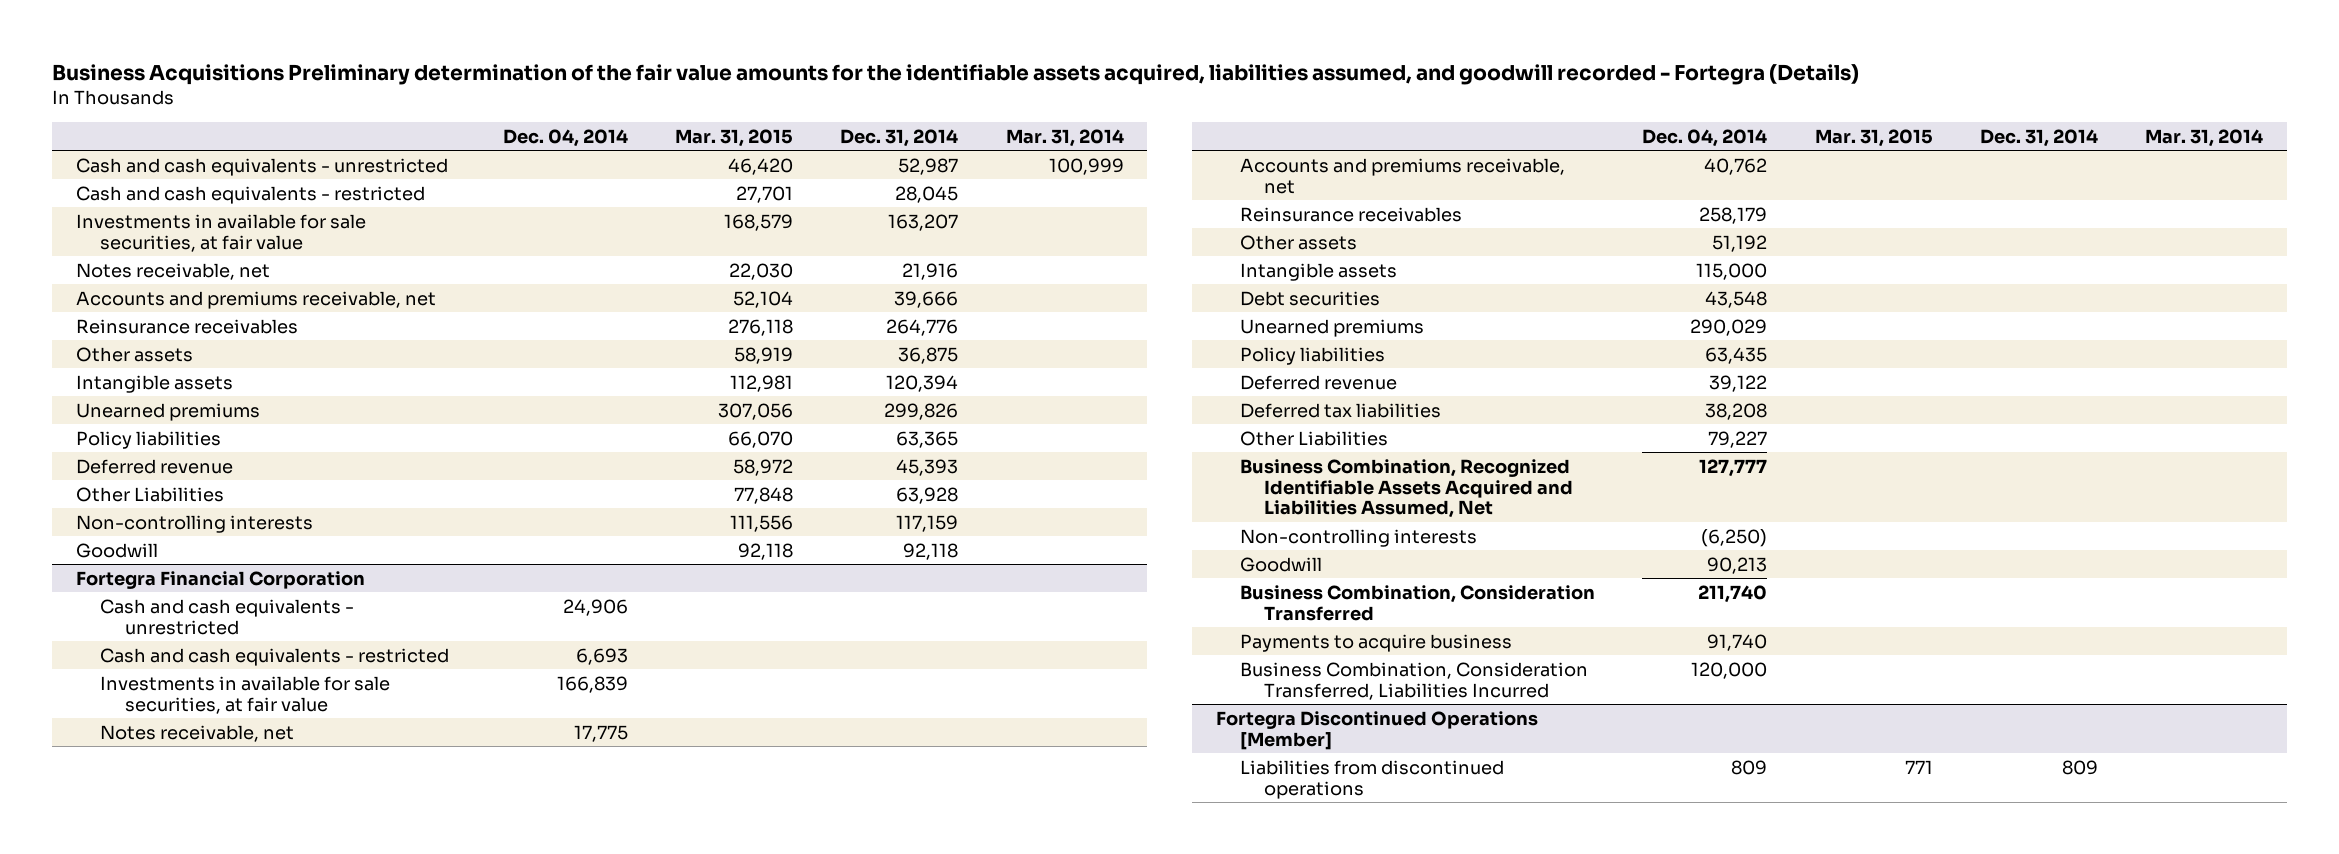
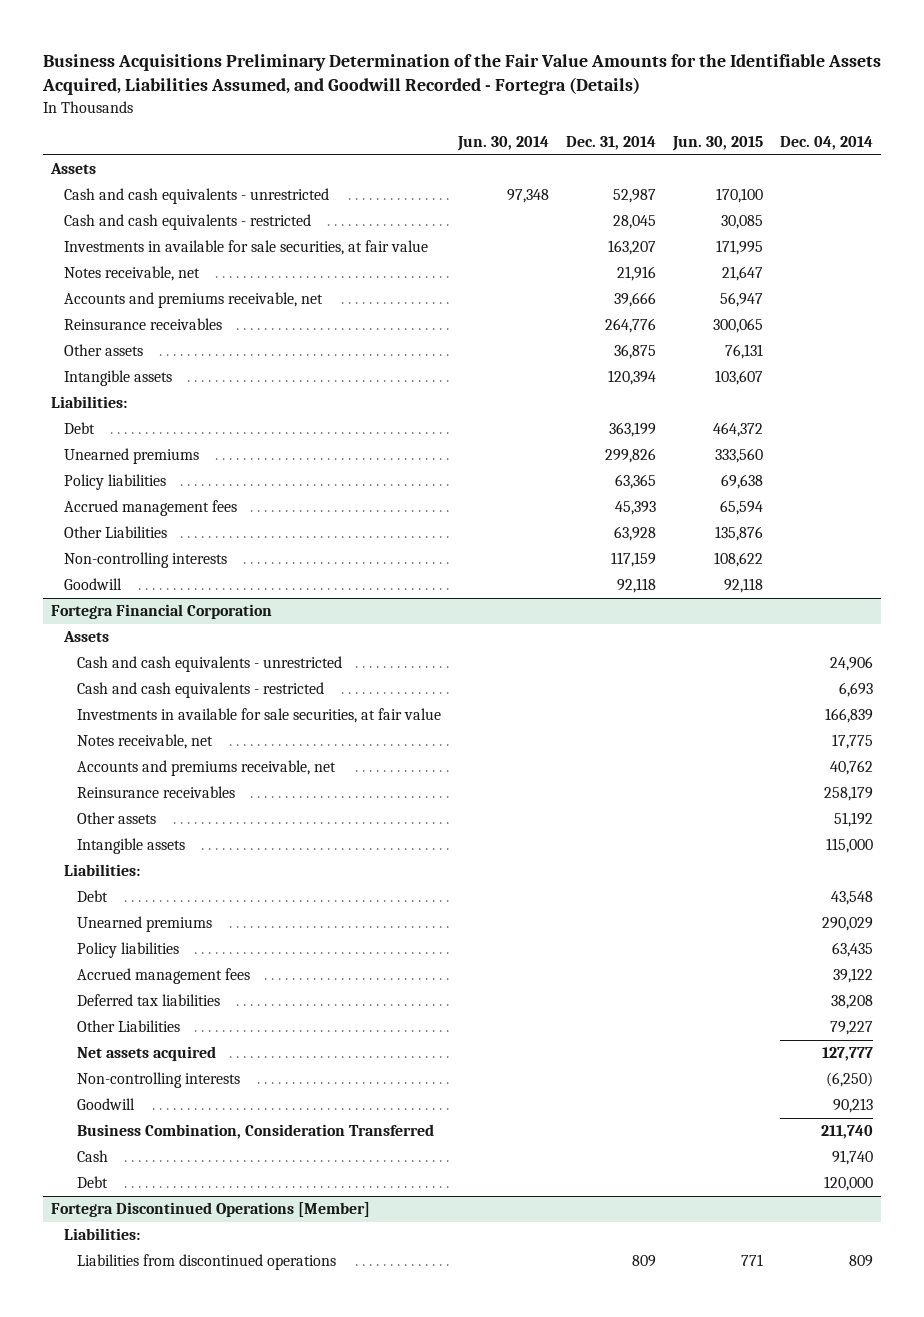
- Business Acquisitions Preliminary determination of the fair value amounts for the identifiable assets acquired, liabilities assumed, and goodwill recorded - Fortegra (Details)
+ Business Acquisitions Preliminary Determination of the Fair Value Amounts for the Identifiable Assets Acquired, Liabilities Assumed, and Goodwill Recorded - Fortegra (Details)
- | Dec. 04, 2014 | Mar. 31, 2015 | Dec. 31, 2014 | Mar. 31, 2014
+ | Jun. 30, 2014 | Dec. 31, 2014 | Jun. 30, 2015 | Dec. 04, 2014
+ Assets
+ Liabilities:
+ Debt | | 363,199 | 464,372 |
- Deferred revenue | | 58,972 | 45,393 |
+ Accrued management fees | | 45,393 | 65,594 |
@ Fortegra Financial Corporation
+ Assets
- Debt securities | 43,548 | | |
+ Liabilities:
+ Debt | | | | 43,548
- Deferred revenue | 39,122 | | |
+ Accrued management fees | | | | 39,122
- Business Combination, Recognized Identifiable Assets Acquired and Liabilities Assumed, Net | 127,777 | | |
+ Net assets acquired | | | | 127,777
- Payments to acquire business | 91,740 | | |
- Business Combination, Consideration Transferred, Liabilities Incurred | 120,000 | | |
+ Cash | | | | 91,740
+ Debt | | | | 120,000
@ Fortegra Discontinued Operations [Member]
+ Liabilities:

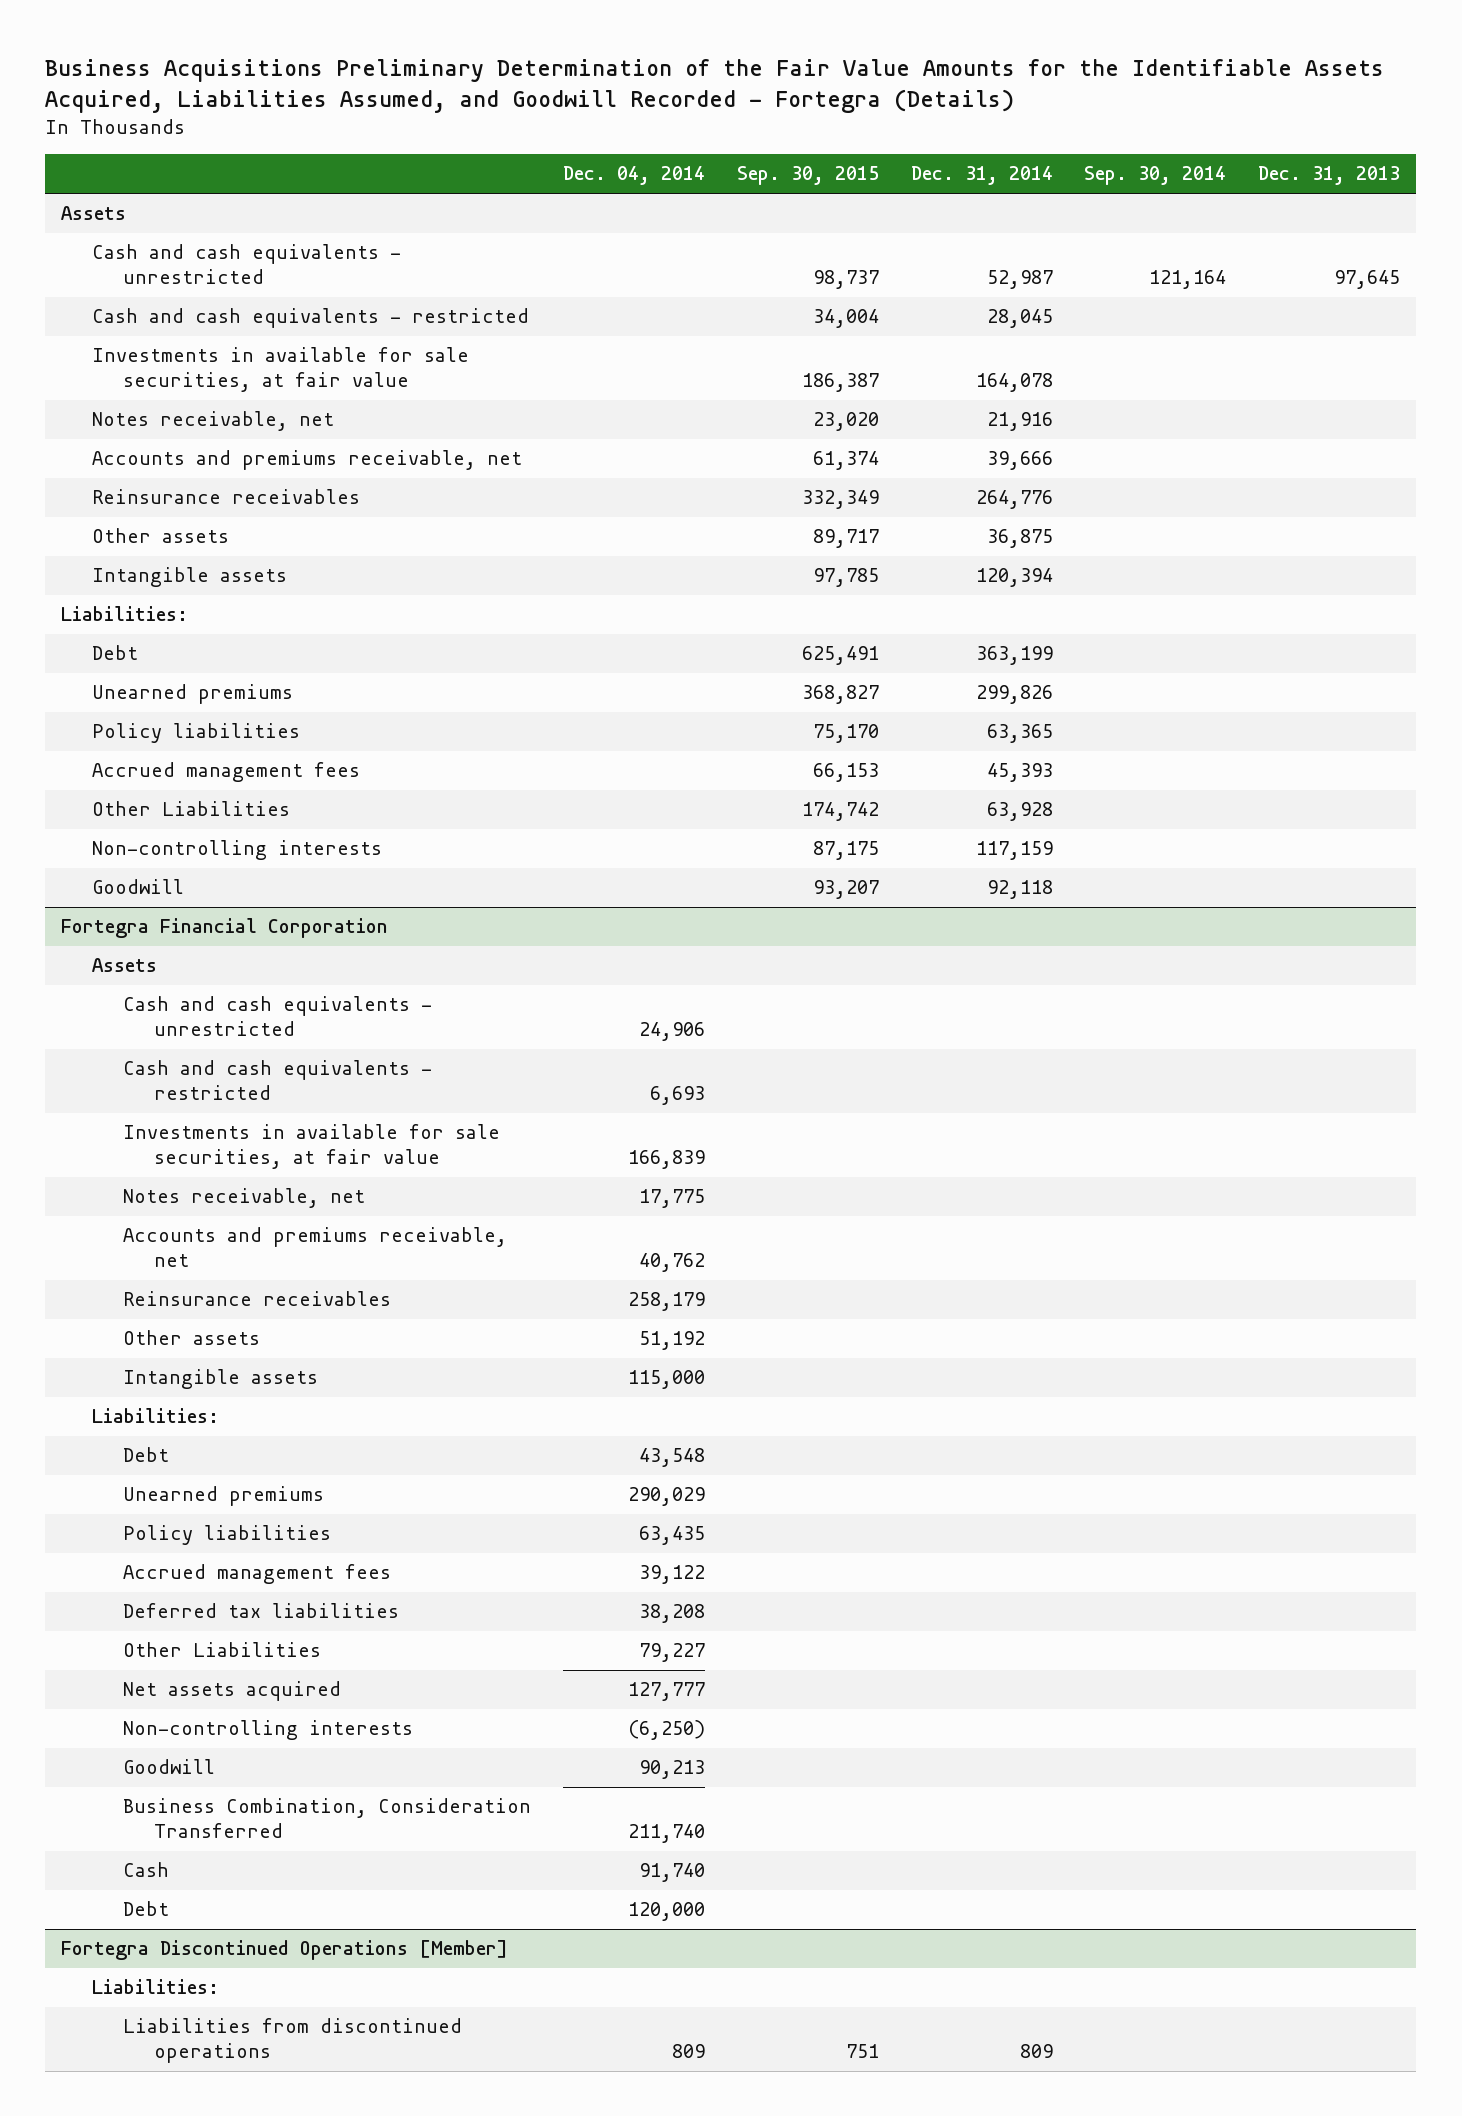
- | Jun. 30, 2014 | Dec. 31, 2014 | Jun. 30, 2015 | Dec. 04, 2014
+ | Dec. 04, 2014 | Sep. 30, 2015 | Dec. 31, 2014 | Sep. 30, 2014 | Dec. 31, 2013
- Investments in available for sale securities, at fair value | | 163,207 | 171,995 |
+ Investments in available for sale securities, at fair value | | 186,387 | 164,078 | |

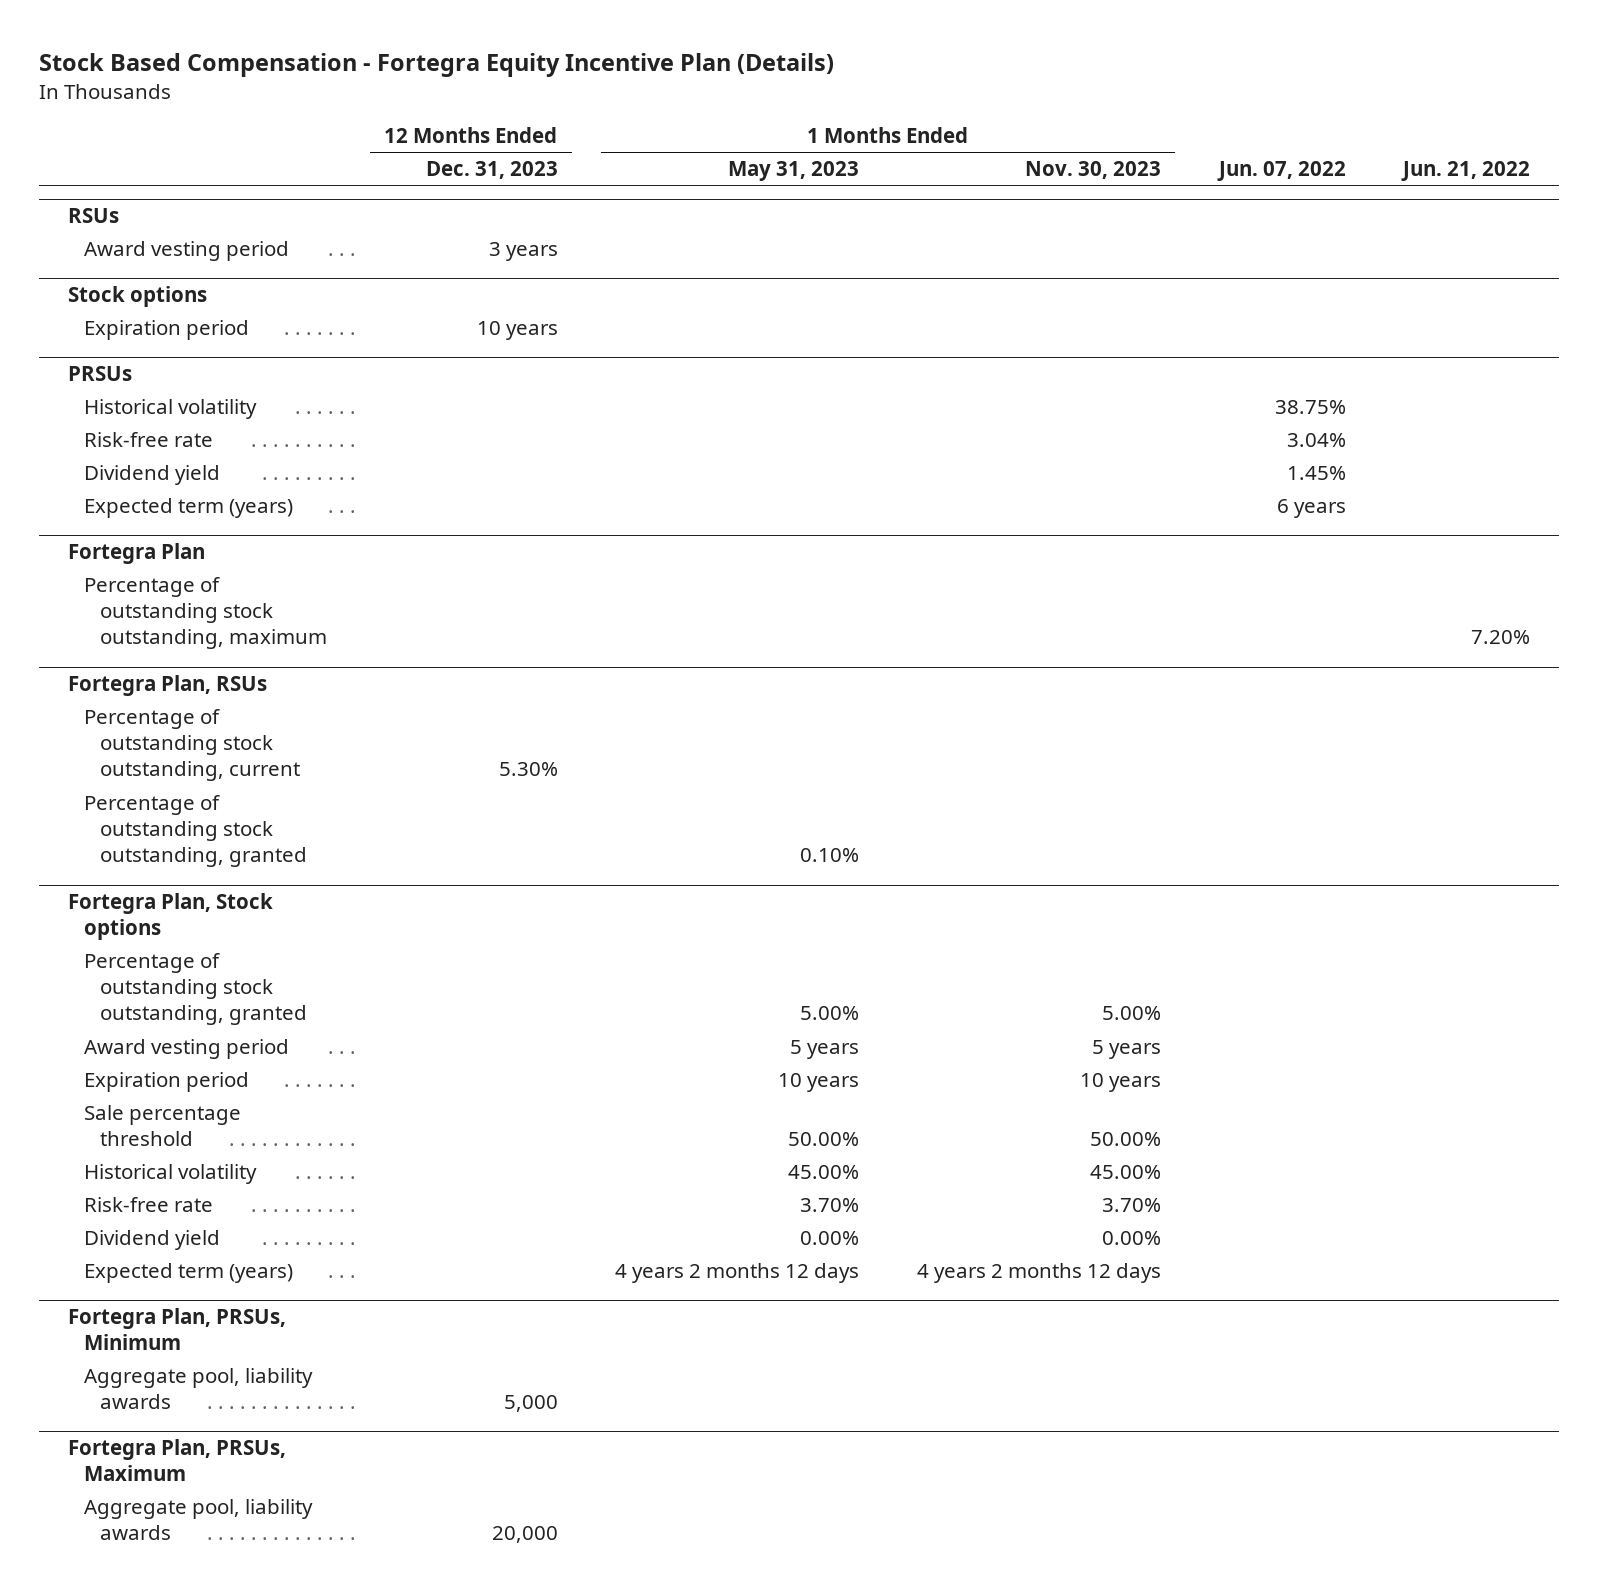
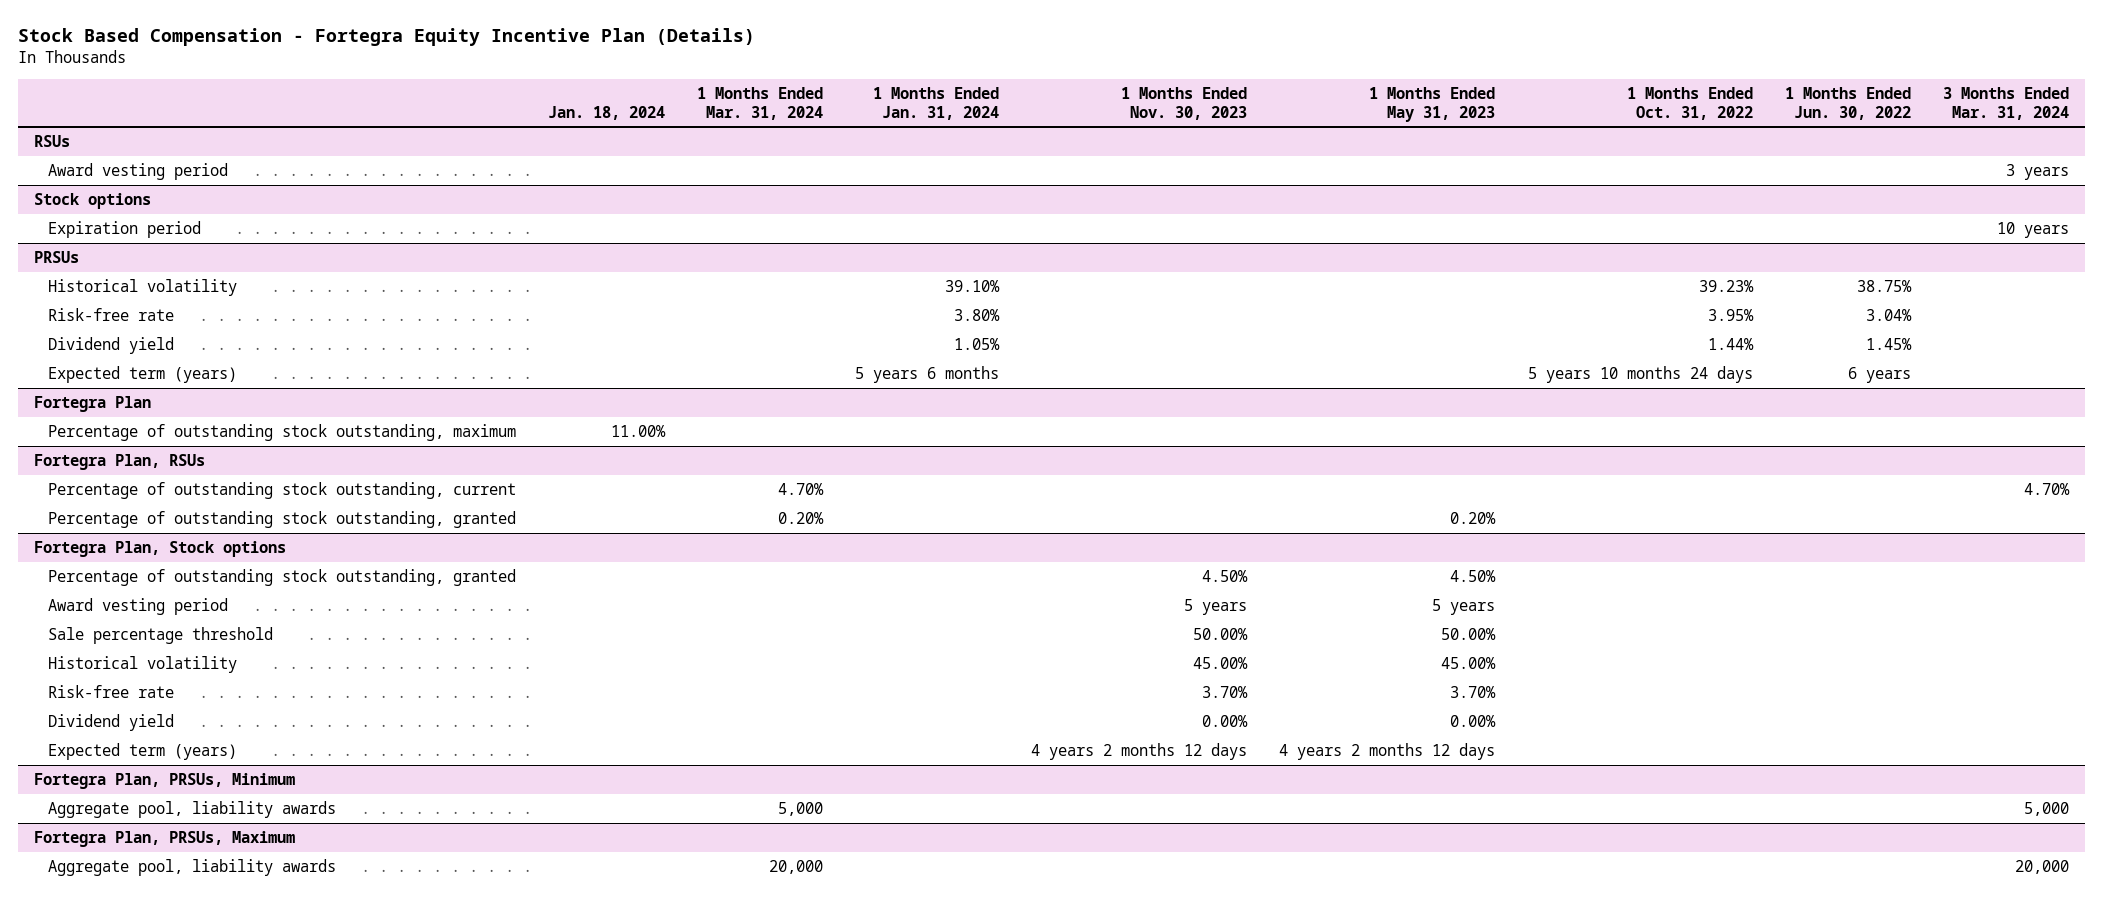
- | 12 Months Ended Dec. 31, 2023 | 1 Months Ended May 31, 2023 | 1 Months Ended Nov. 30, 2023 | Jun. 07, 2022 | Jun. 21, 2022
+ | Jan. 18, 2024 | 1 Months Ended Mar. 31, 2024 | 1 Months Ended Jan. 31, 2024 | 1 Months Ended Nov. 30, 2023 | 1 Months Ended May 31, 2023 | 1 Months Ended Oct. 31, 2022 | 1 Months Ended Jun. 30, 2022 | 3 Months Ended Mar. 31, 2024
@ Fortegra Plan, RSUs
- Percentage of outstanding stock outstanding, granted | | 0.10% | | |
+ Percentage of outstanding stock outstanding, granted | | 0.20% | | | 0.20% | | |
@ Fortegra Plan, Stock options
- Percentage of outstanding stock outstanding, granted | | 5.00% | 5.00% | |
+ Percentage of outstanding stock outstanding, granted | | | | 4.50% | 4.50% | | |
- Expiration period | | 10 years | 10 years | |

